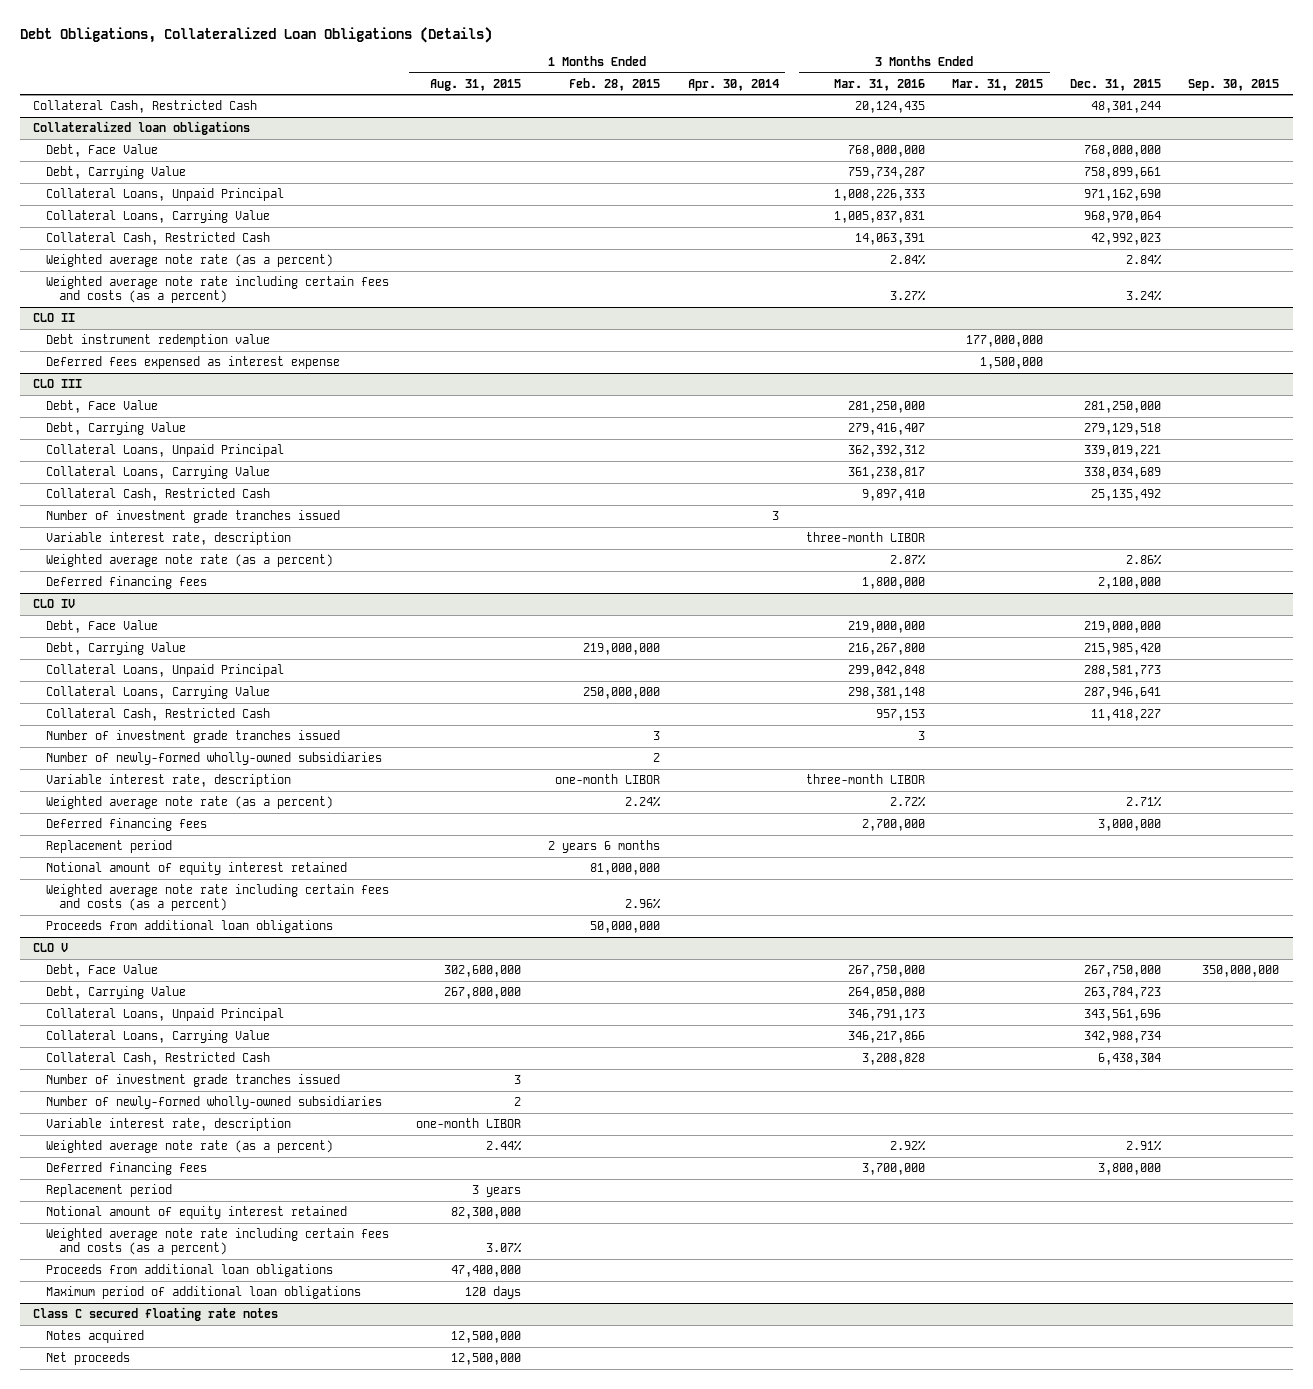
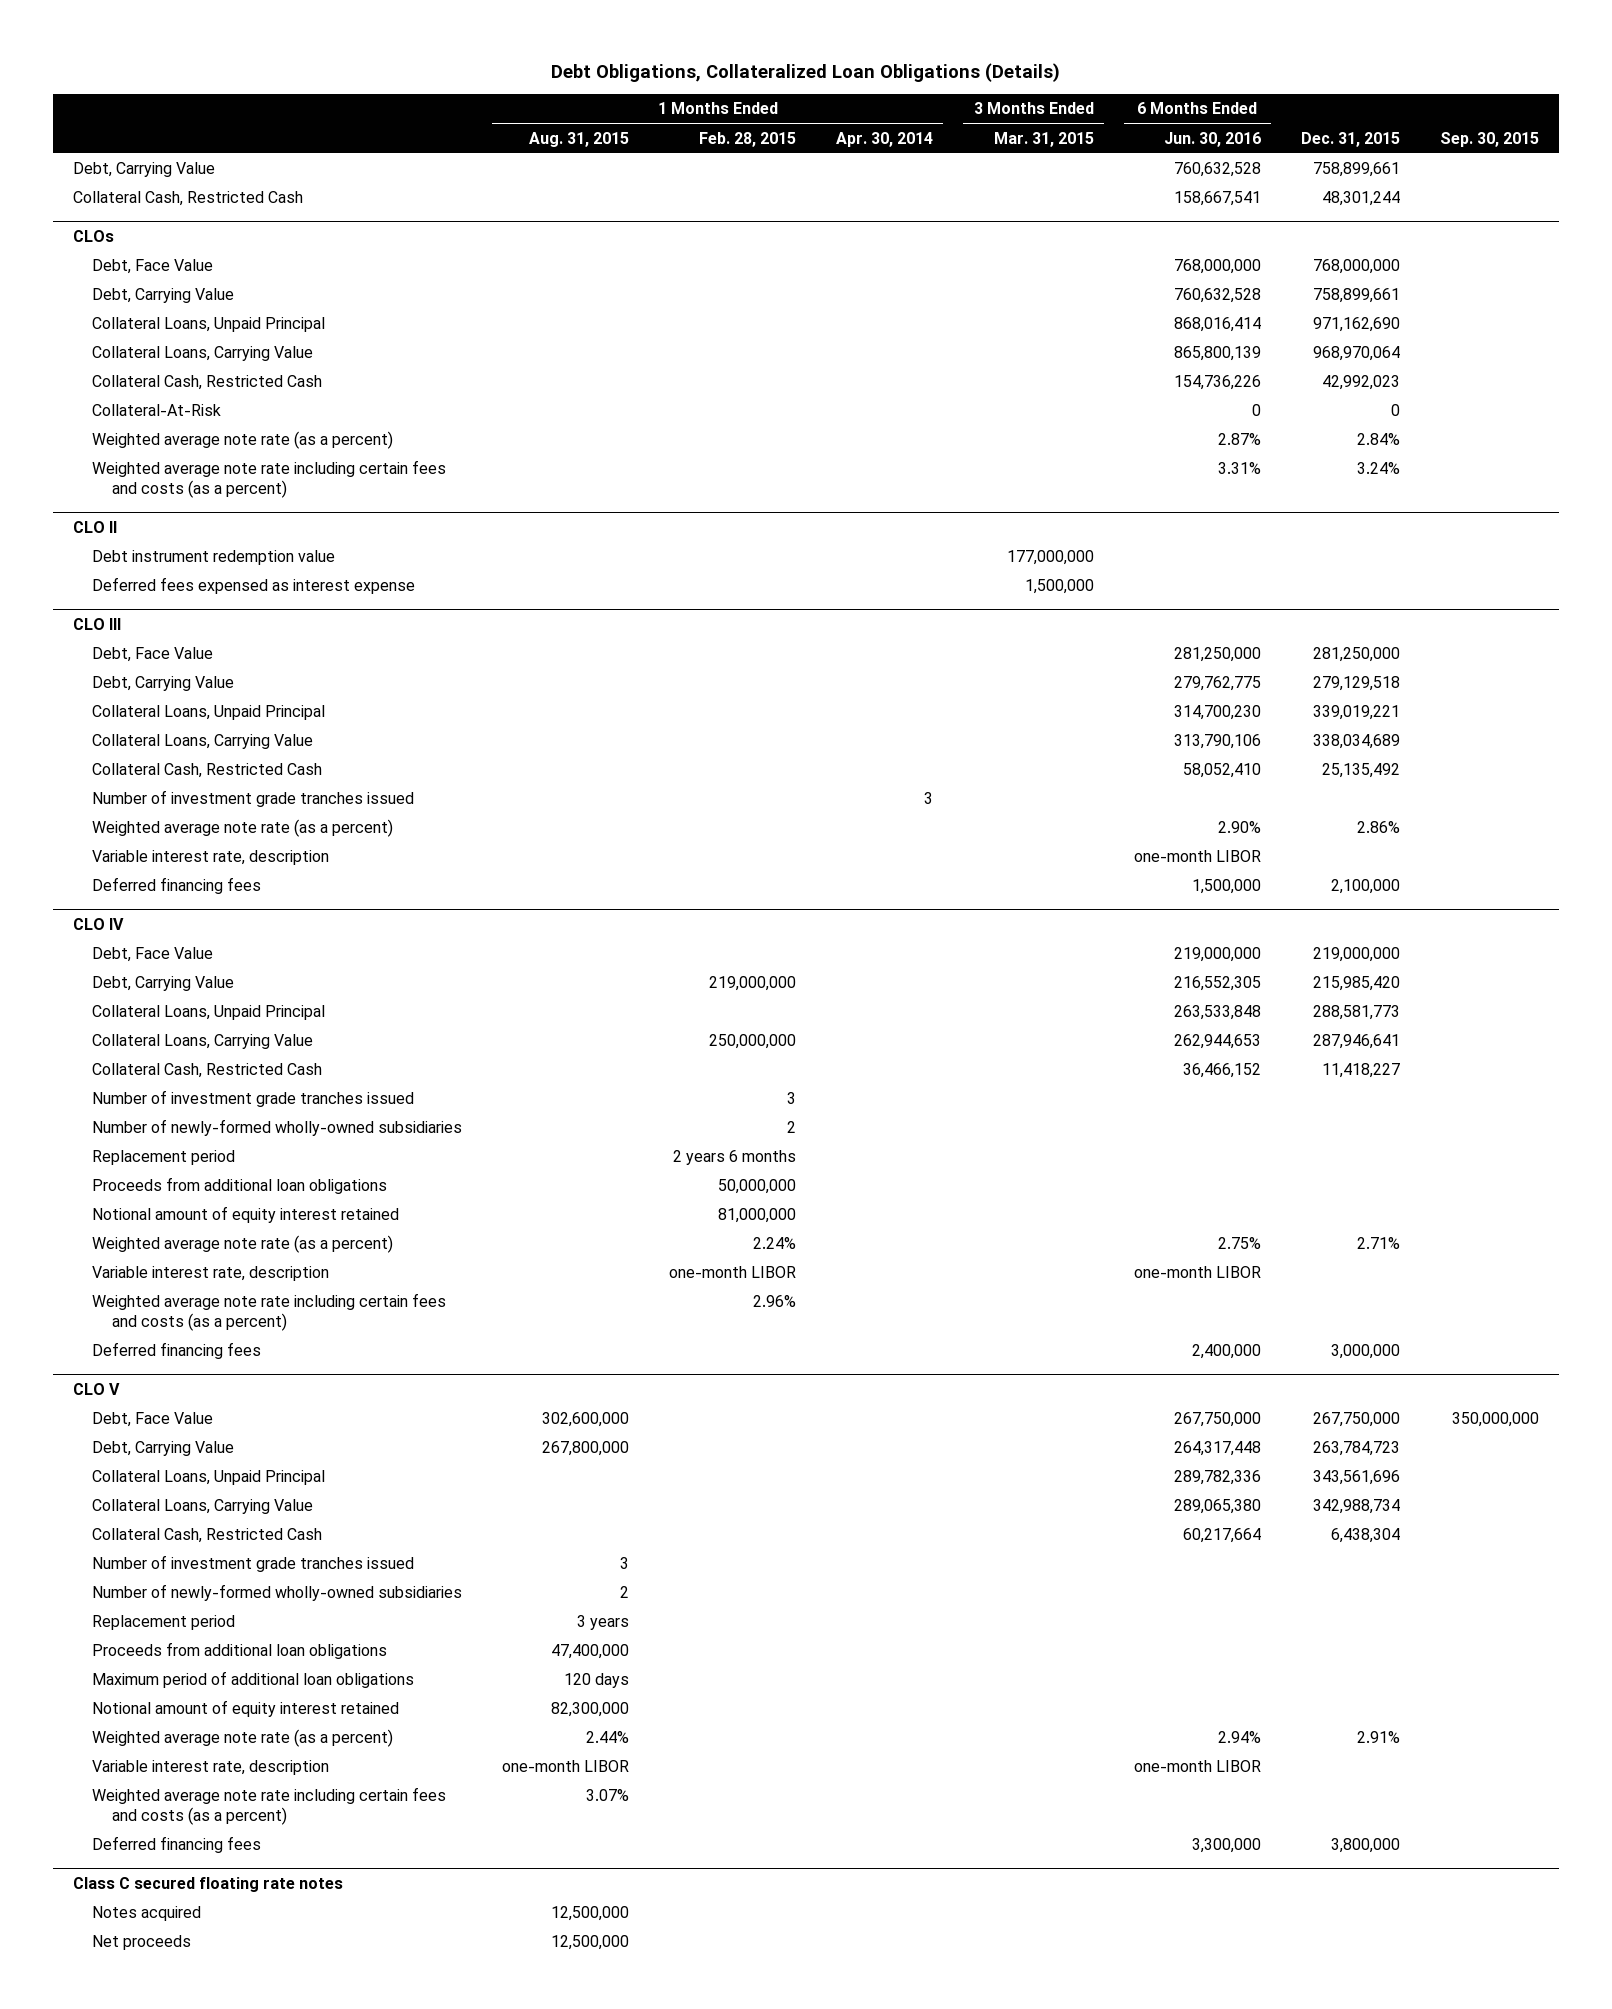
- | 1 Months Ended Aug. 31, 2015 | 1 Months Ended Feb. 28, 2015 | 1 Months Ended Apr. 30, 2014 | 3 Months Ended Mar. 31, 2016 | 3 Months Ended Mar. 31, 2015 | Dec. 31, 2015 | Sep. 30, 2015
+ | 1 Months Ended Aug. 31, 2015 | 1 Months Ended Feb. 28, 2015 | 1 Months Ended Apr. 30, 2014 | 3 Months Ended Mar. 31, 2015 | 6 Months Ended Jun. 30, 2016 | Dec. 31, 2015 | Sep. 30, 2015
+ Debt, Carrying Value | | | | | 760,632,528 | 758,899,661 |
- Collateralized loan obligations
+ CLOs
+ Collateral-At-Risk | | | | | 0 | 0 |
@ CLO III
moved down: Variable interest rate, description | | | | | one-month LIBOR | |
@ CLO IV
moved up: Proceeds from additional loan obligations | | 50,000,000 | | | | |
moved down: Weighted average note rate (as a percent) | | 2.24% | | | 2.75% | 2.71% |
moved down: Variable interest rate, description | | one-month LIBOR | | | one-month LIBOR | |
moved down: Deferred financing fees | | | | | 2,400,000 | 3,000,000 |
@ CLO V
moved down: Notional amount of equity interest retained | 82,300,000 | | | | | |
moved down: Weighted average note rate (as a percent) | 2.44% | | | | 2.94% | 2.91% |
moved down: Variable interest rate, description | one-month LIBOR | | | | one-month LIBOR | |
moved down: Weighted average note rate including certain fees and costs (as a percent) | 3.07% | | | | | |
moved down: Deferred financing fees | | | | | 3,300,000 | 3,800,000 |

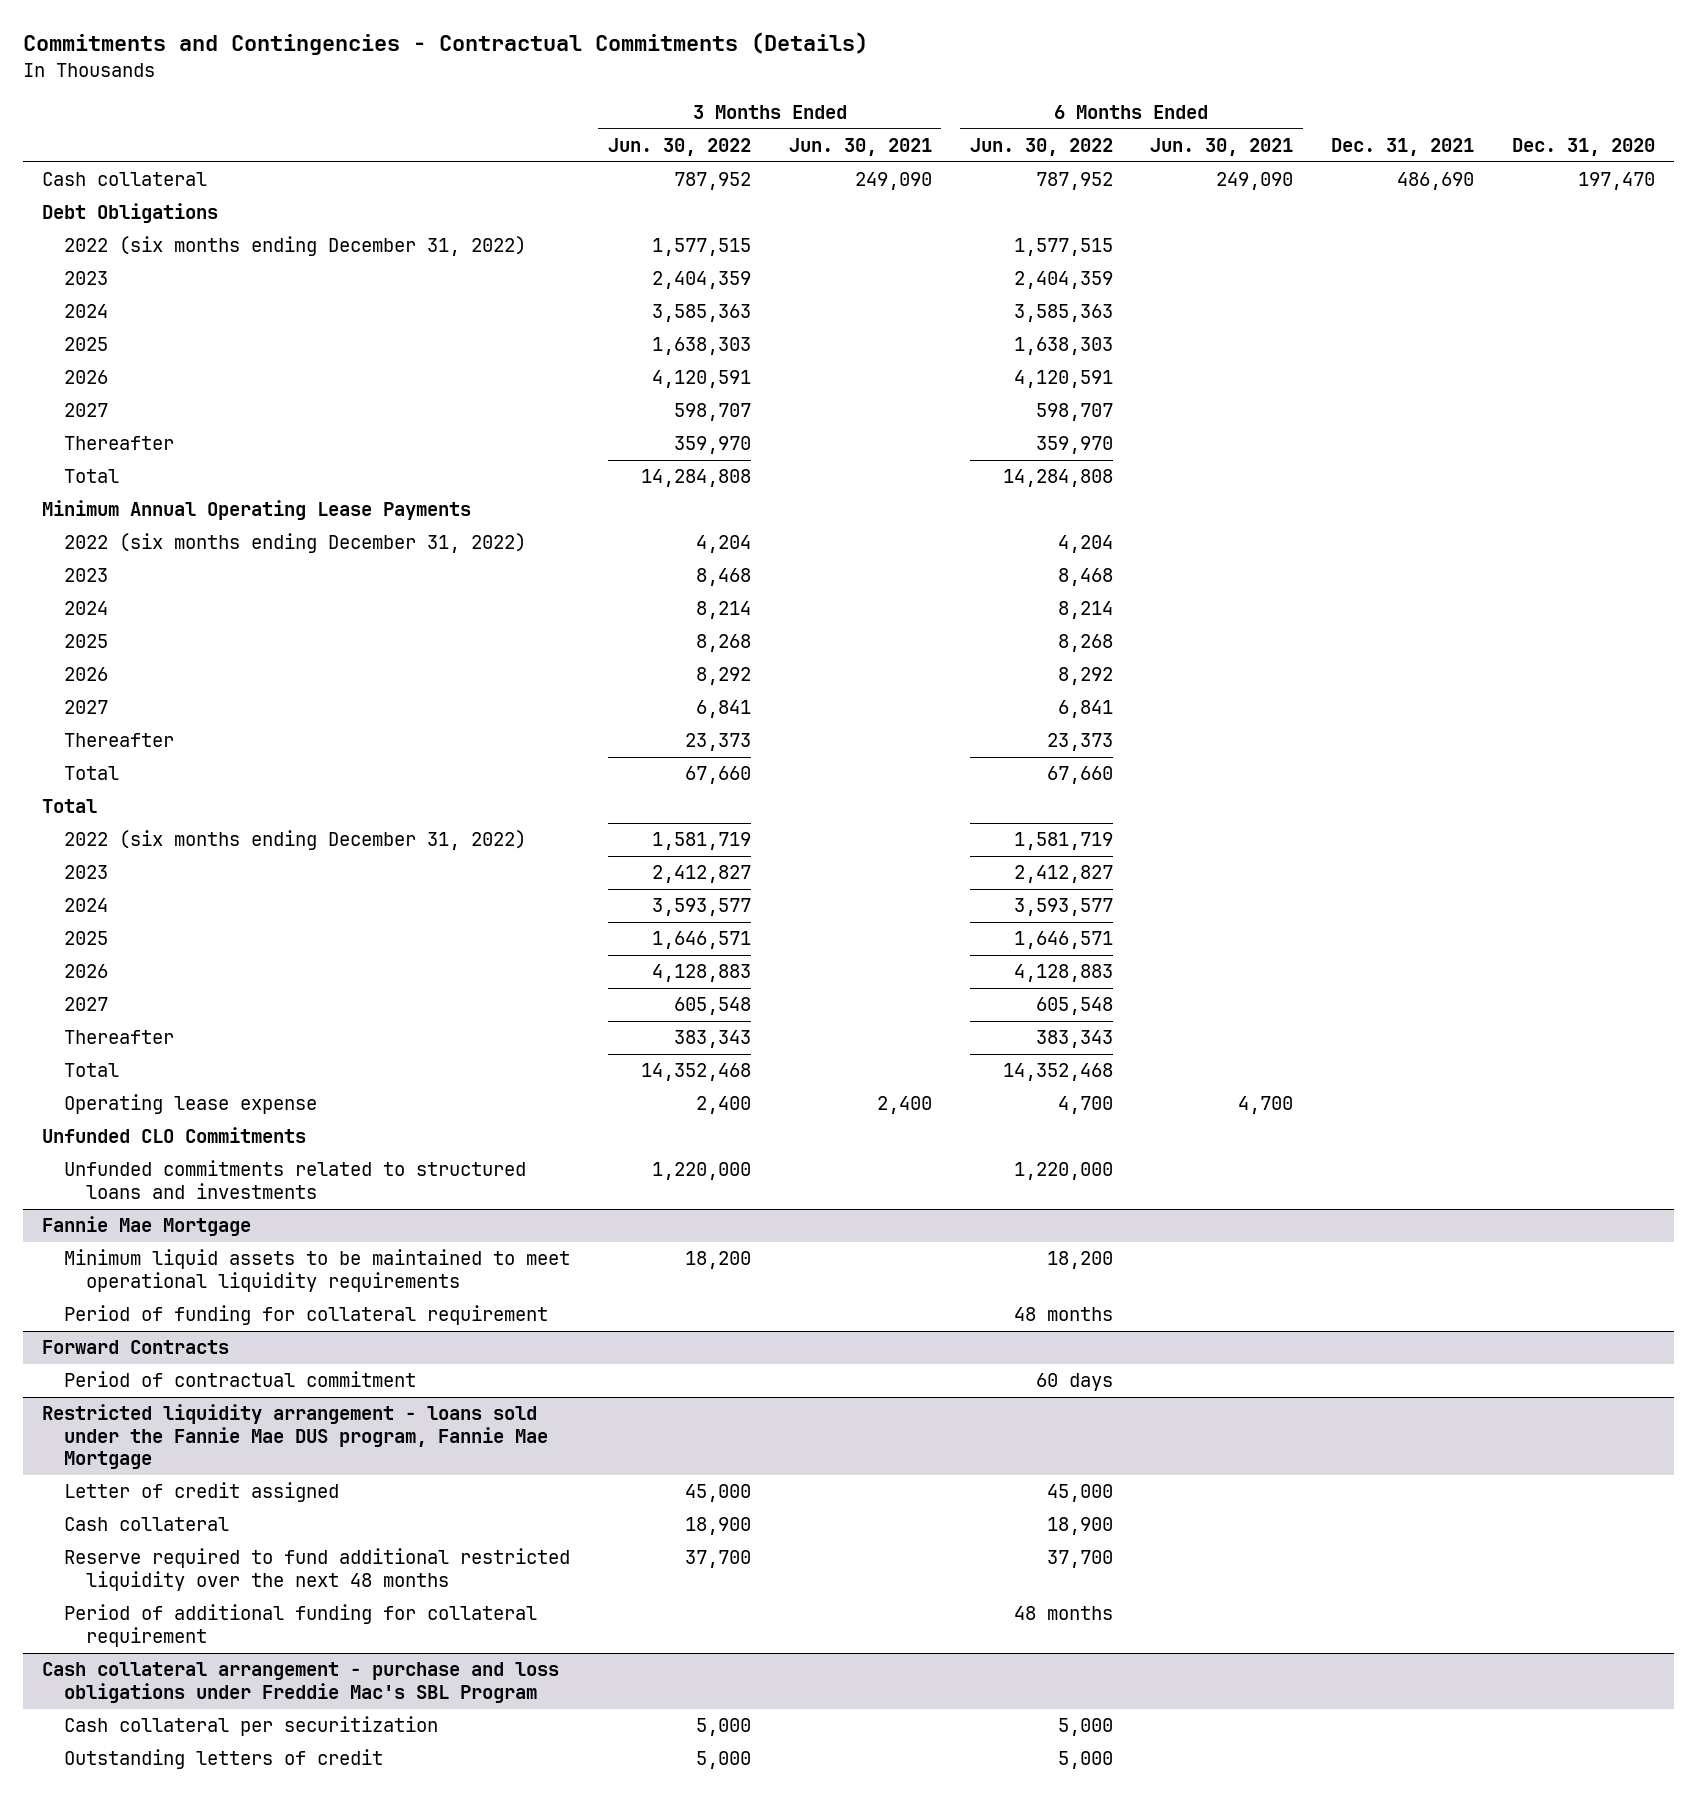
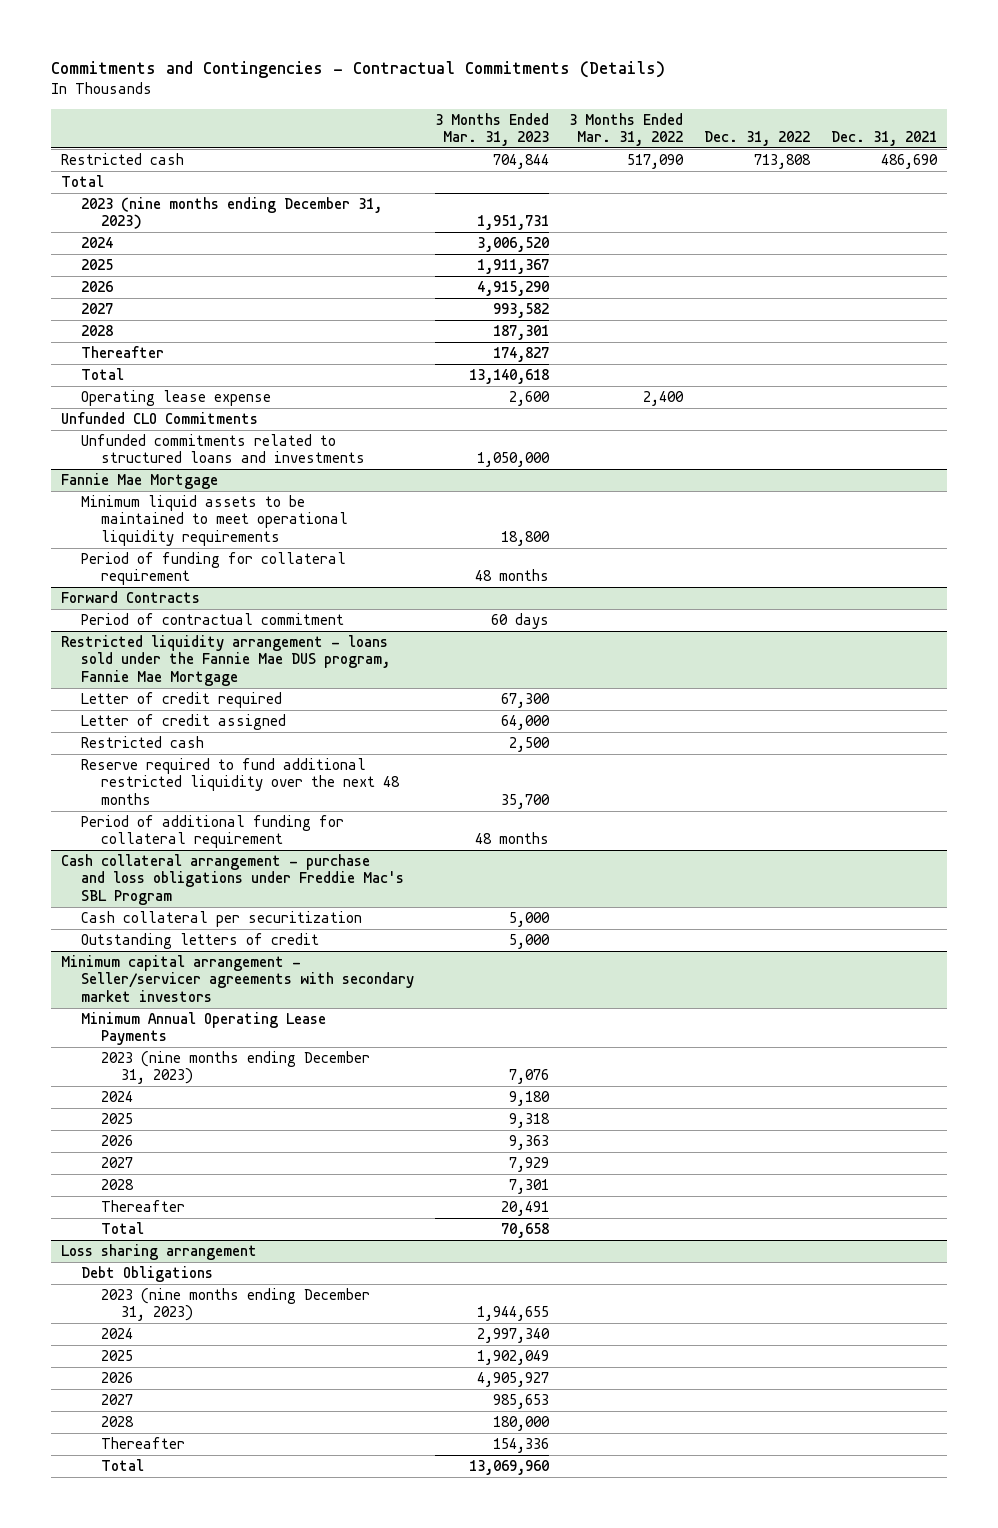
- | 3 Months Ended Jun. 30, 2022 | 3 Months Ended Jun. 30, 2021 | 6 Months Ended Jun. 30, 2022 | 6 Months Ended Jun. 30, 2021 | Dec. 31, 2021 | Dec. 31, 2020
+ | 3 Months Ended Mar. 31, 2023 | 3 Months Ended Mar. 31, 2022 | Dec. 31, 2022 | Dec. 31, 2021
- Cash collateral | 787,952 | 249,090 | 787,952 | 249,090 | 486,690 | 197,470
- Debt Obligations
- 2022 (six months ending December 31, 2022) | 1,577,515 | | 1,577,515 | | |
- 2023 | 2,404,359 | | 2,404,359 | | |
- 2024 | 3,585,363 | | 3,585,363 | | |
- 2025 | 1,638,303 | | 1,638,303 | | |
- 2026 | 4,120,591 | | 4,120,591 | | |
- 2027 | 598,707 | | 598,707 | | |
- Thereafter | 359,970 | | 359,970 | | |
- Total | 14,284,808 | | 14,284,808 | | |
- Minimum Annual Operating Lease Payments
- 2022 (six months ending December 31, 2022) | 4,204 | | 4,204 | | |
- 2023 | 8,468 | | 8,468 | | |
- 2024 | 8,214 | | 8,214 | | |
- 2025 | 8,268 | | 8,268 | | |
- 2026 | 8,292 | | 8,292 | | |
- 2027 | 6,841 | | 6,841 | | |
- Thereafter | 23,373 | | 23,373 | | |
- Total | 67,660 | | 67,660 | | |
+ Restricted cash | 704,844 | 517,090 | 713,808 | 486,690
- 2022 (six months ending December 31, 2022) | 1,581,719 | | 1,581,719 | | |
- 2023 | 2,412,827 | | 2,412,827 | | |
+ 2023 (nine months ending December 31, 2023) | 1,951,731 | | |
+ 2028 | 187,301 | | |
@ Restricted liquidity arrangement - loans sold under the Fannie Mae DUS program, Fannie Mae Mortgage
+ Letter of credit required | 67,300 | | |
- Cash collateral | 18,900 | | 18,900 | | |
+ Restricted cash | 2,500 | | |
+ Minimum capital arrangement - Seller/servicer agreements with secondary market investors
+ Minimum Annual Operating Lease Payments
+ 2023 (nine months ending December 31, 2023) | 7,076 | | |
+ 2024 | 9,180 | | |
+ 2025 | 9,318 | | |
+ 2026 | 9,363 | | |
+ 2027 | 7,929 | | |
+ 2028 | 7,301 | | |
+ Thereafter | 20,491 | | |
+ Total | 70,658 | | |
+ Loss sharing arrangement
+ Debt Obligations
+ 2023 (nine months ending December 31, 2023) | 1,944,655 | | |
+ 2024 | 2,997,340 | | |
+ 2025 | 1,902,049 | | |
+ 2026 | 4,905,927 | | |
+ 2027 | 985,653 | | |
+ 2028 | 180,000 | | |
+ Thereafter | 154,336 | | |
+ Total | 13,069,960 | | |

